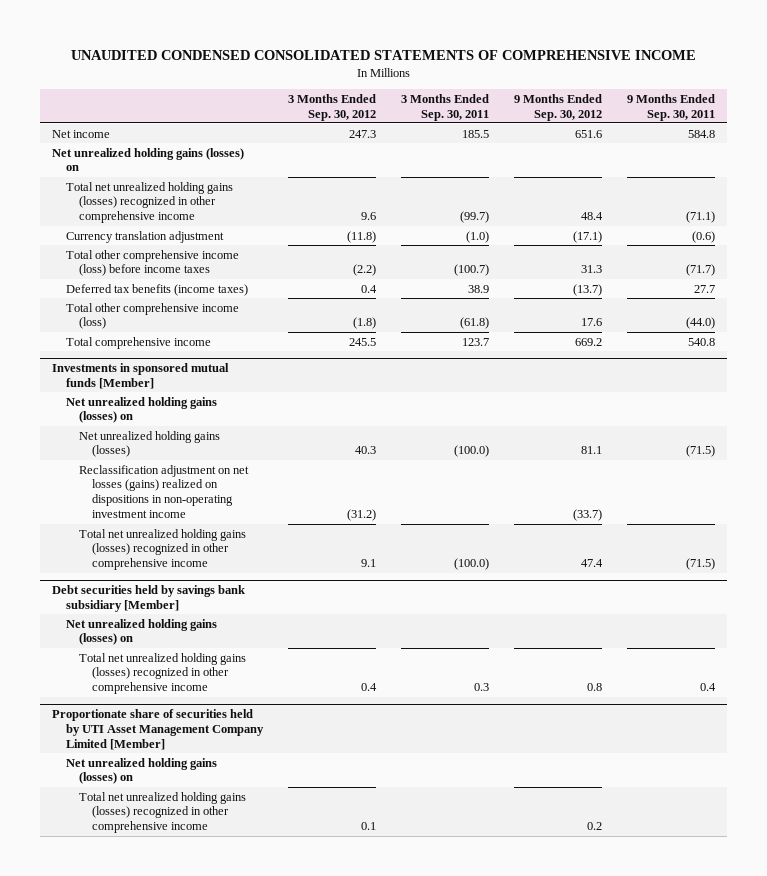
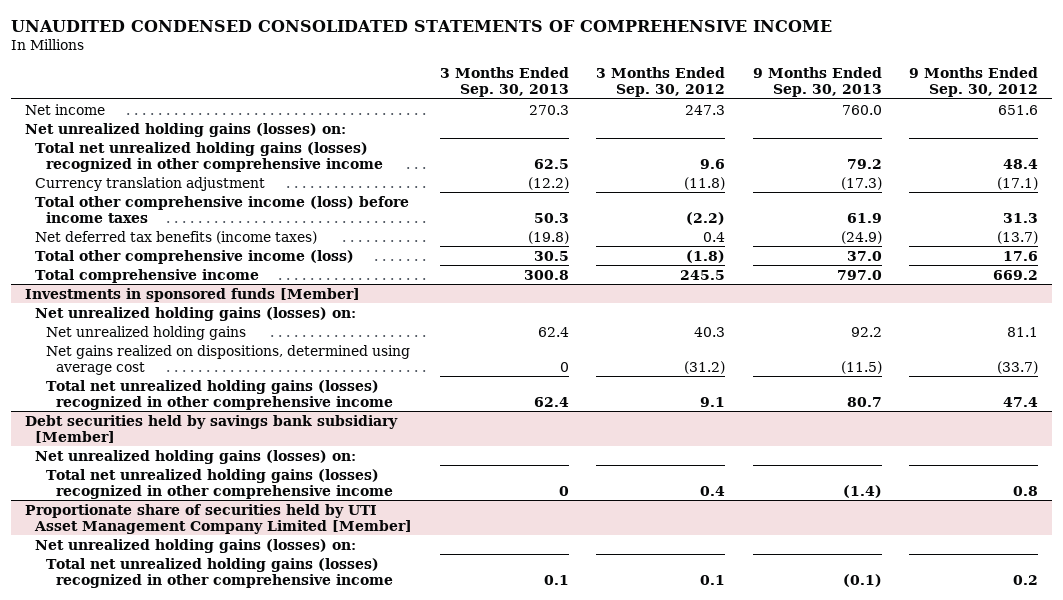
- | 3 Months Ended Sep. 30, 2012 | 3 Months Ended Sep. 30, 2011 | 9 Months Ended Sep. 30, 2012 | 9 Months Ended Sep. 30, 2011
+ | 3 Months Ended Sep. 30, 2013 | 3 Months Ended Sep. 30, 2012 | 9 Months Ended Sep. 30, 2013 | 9 Months Ended Sep. 30, 2012
- Net unrealized holding gains (losses) on
+ Net unrealized holding gains (losses) on:
- Deferred tax benefits (income taxes) | 0.4 | 38.9 | (13.7) | 27.7
+ Net deferred tax benefits (income taxes) | (19.8) | 0.4 | (24.9) | (13.7)
- Investments in sponsored mutual funds [Member]
- Net unrealized holding gains (losses) on
- Net unrealized holding gains (losses) | 40.3 | (100.0) | 81.1 | (71.5)
- Reclassification adjustment on net losses (gains) realized on dispositions in non-operating investment income | (31.2) | | (33.7) |
+ Investments in sponsored funds [Member]
+ Net unrealized holding gains (losses) on:
+ Net unrealized holding gains | 62.4 | 40.3 | 92.2 | 81.1
+ Net gains realized on dispositions, determined using average cost | 0 | (31.2) | (11.5) | (33.7)
@ Debt securities held by savings bank subsidiary [Member]
- Net unrealized holding gains (losses) on
+ Net unrealized holding gains (losses) on:
@ Proportionate share of securities held by UTI Asset Management Company Limited [Member]
- Net unrealized holding gains (losses) on
+ Net unrealized holding gains (losses) on:

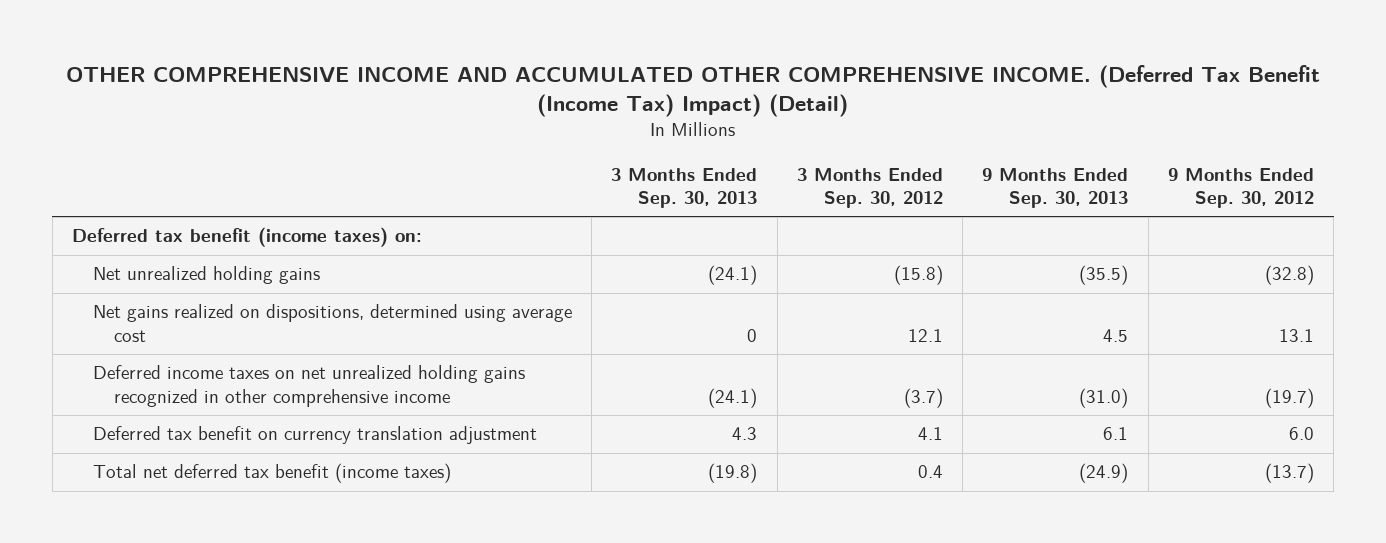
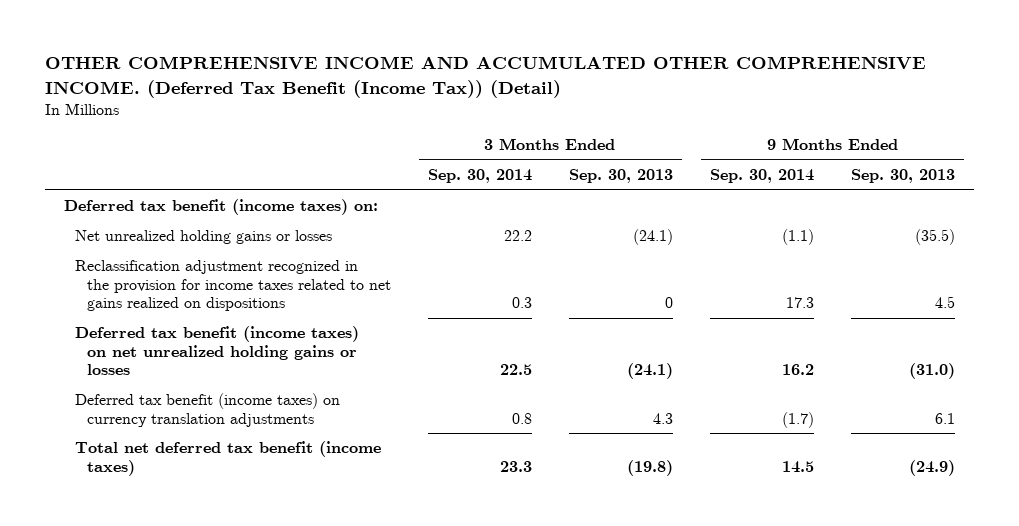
- OTHER COMPREHENSIVE INCOME AND ACCUMULATED OTHER COMPREHENSIVE INCOME. (Deferred Tax Benefit (Income Tax) Impact) (Detail)
+ OTHER COMPREHENSIVE INCOME AND ACCUMULATED OTHER COMPREHENSIVE INCOME. (Deferred Tax Benefit (Income Tax)) (Detail)
- | 3 Months Ended Sep. 30, 2013 | 3 Months Ended Sep. 30, 2012 | 9 Months Ended Sep. 30, 2013 | 9 Months Ended Sep. 30, 2012
+ | 3 Months Ended Sep. 30, 2014 | 3 Months Ended Sep. 30, 2013 | 9 Months Ended Sep. 30, 2014 | 9 Months Ended Sep. 30, 2013
- Net unrealized holding gains | (24.1) | (15.8) | (35.5) | (32.8)
- Net gains realized on dispositions, determined using average cost | 0 | 12.1 | 4.5 | 13.1
- Deferred income taxes on net unrealized holding gains recognized in other comprehensive income | (24.1) | (3.7) | (31.0) | (19.7)
- Deferred tax benefit on currency translation adjustment | 4.3 | 4.1 | 6.1 | 6.0
+ Net unrealized holding gains or losses | 22.2 | (24.1) | (1.1) | (35.5)
+ Reclassification adjustment recognized in the provision for income taxes related to net gains realized on dispositions | 0.3 | 0 | 17.3 | 4.5
+ Deferred tax benefit (income taxes) on net unrealized holding gains or losses | 22.5 | (24.1) | 16.2 | (31.0)
+ Deferred tax benefit (income taxes) on currency translation adjustments | 0.8 | 4.3 | (1.7) | 6.1

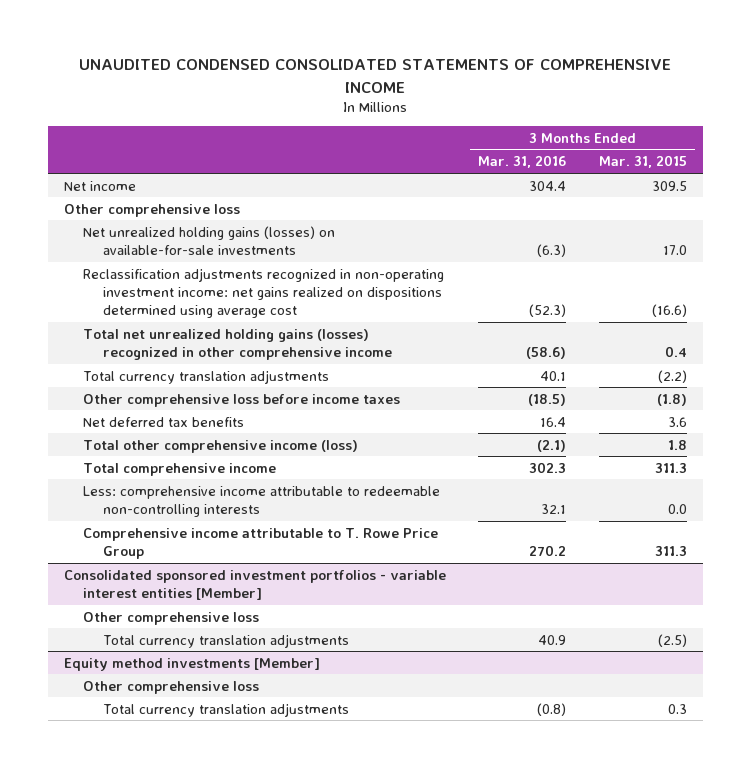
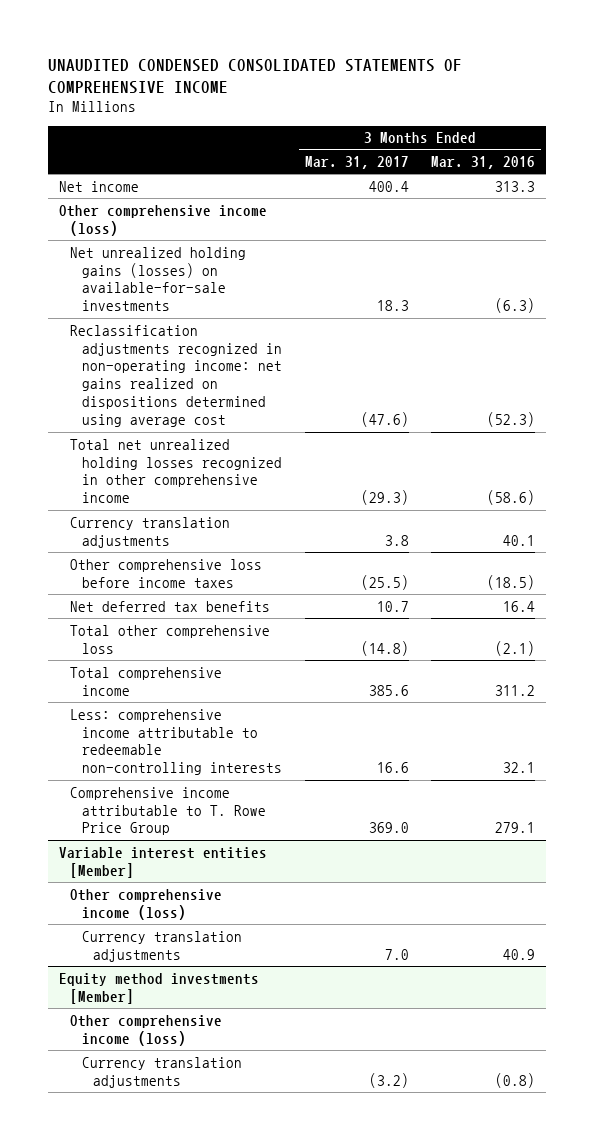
- | 3 Months Ended Mar. 31, 2016 | 3 Months Ended Mar. 31, 2015
+ | 3 Months Ended Mar. 31, 2017 | 3 Months Ended Mar. 31, 2016
- Net income | 304.4 | 309.5
- Other comprehensive loss
+ Net income | 400.4 | 313.3
+ Other comprehensive income (loss)
- Reclassification adjustments recognized in non-operating investment income: net gains realized on dispositions determined using average cost | (52.3) | (16.6)
- Total net unrealized holding gains (losses) recognized in other comprehensive income | (58.6) | 0.4
- Total currency translation adjustments | 40.1 | (2.2)
+ Reclassification adjustments recognized in non-operating income: net gains realized on dispositions determined using average cost | (47.6) | (52.3)
+ Total net unrealized holding losses recognized in other comprehensive income | (29.3) | (58.6)
+ Currency translation adjustments | 3.8 | 40.1
- Total other comprehensive income (loss) | (2.1) | 1.8
- Total comprehensive income | 302.3 | 311.3
+ Total other comprehensive loss | (14.8) | (2.1)
+ Total comprehensive income | 385.6 | 311.2
- Comprehensive income attributable to T. Rowe Price Group | 270.2 | 311.3
- Consolidated sponsored investment portfolios - variable interest entities [Member]
- Other comprehensive loss
- Total currency translation adjustments | 40.9 | (2.5)
+ Comprehensive income attributable to T. Rowe Price Group | 369.0 | 279.1
+ Variable interest entities [Member]
+ Other comprehensive income (loss)
+ Currency translation adjustments | 7.0 | 40.9
@ Equity method investments [Member]
- Other comprehensive loss
- Total currency translation adjustments | (0.8) | 0.3
+ Other comprehensive income (loss)
+ Currency translation adjustments | (3.2) | (0.8)

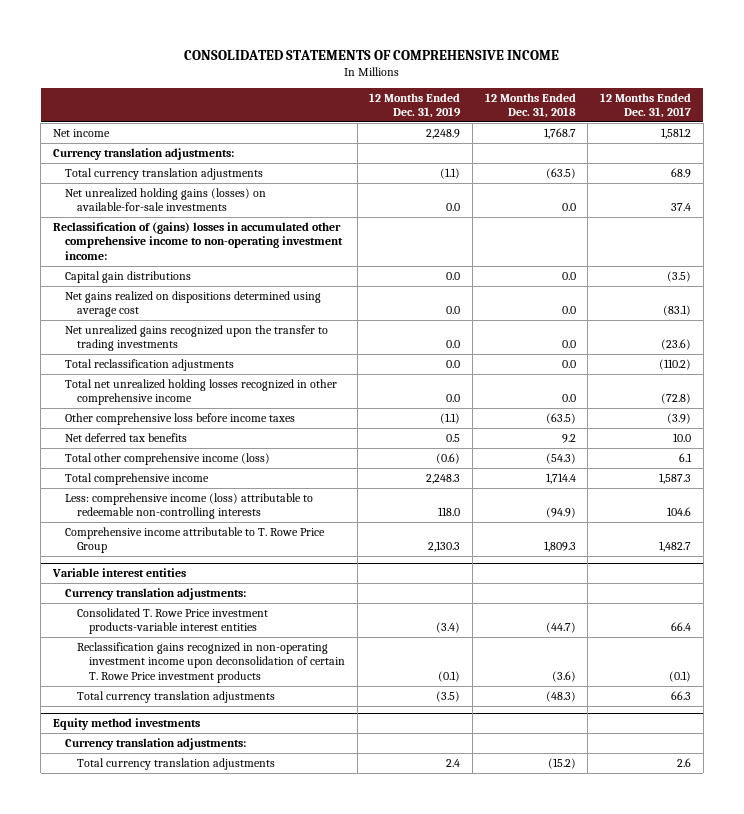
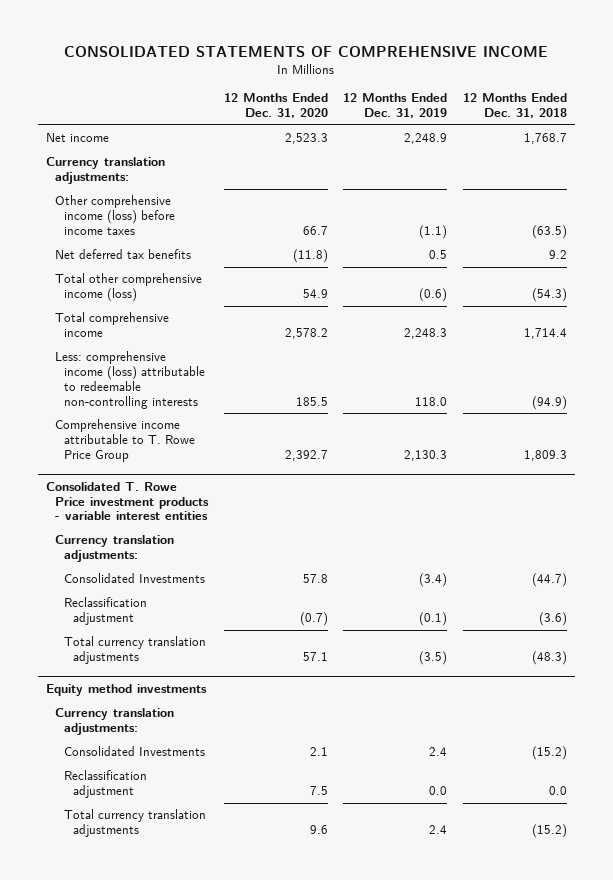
- | 12 Months Ended Dec. 31, 2019 | 12 Months Ended Dec. 31, 2018 | 12 Months Ended Dec. 31, 2017
+ | 12 Months Ended Dec. 31, 2020 | 12 Months Ended Dec. 31, 2019 | 12 Months Ended Dec. 31, 2018
- Total currency translation adjustments | (1.1) | (63.5) | 68.9
- Net unrealized holding gains (losses) on available-for-sale investments | 0.0 | 0.0 | 37.4
- Reclassification of (gains) losses in accumulated other comprehensive income to non-operating investment income:
- Capital gain distributions | 0.0 | 0.0 | (3.5)
- Net gains realized on dispositions determined using average cost | 0.0 | 0.0 | (83.1)
- Net unrealized gains recognized upon the transfer to trading investments | 0.0 | 0.0 | (23.6)
- Total reclassification adjustments | 0.0 | 0.0 | (110.2)
- Total net unrealized holding losses recognized in other comprehensive income | 0.0 | 0.0 | (72.8)
- Other comprehensive loss before income taxes | (1.1) | (63.5) | (3.9)
+ Other comprehensive income (loss) before income taxes | 66.7 | (1.1) | (63.5)
- Variable interest entities
+ Consolidated T. Rowe Price investment products - variable interest entities
- Consolidated T. Rowe Price investment products-variable interest entities | (3.4) | (44.7) | 66.4
- Reclassification gains recognized in non-operating investment income upon deconsolidation of certain T. Rowe Price investment products | (0.1) | (3.6) | (0.1)
+ Consolidated Investments | 57.8 | (3.4) | (44.7)
+ Reclassification adjustment | (0.7) | (0.1) | (3.6)
@ Equity method investments
+ Consolidated Investments | 2.1 | 2.4 | (15.2)
+ Reclassification adjustment | 7.5 | 0.0 | 0.0

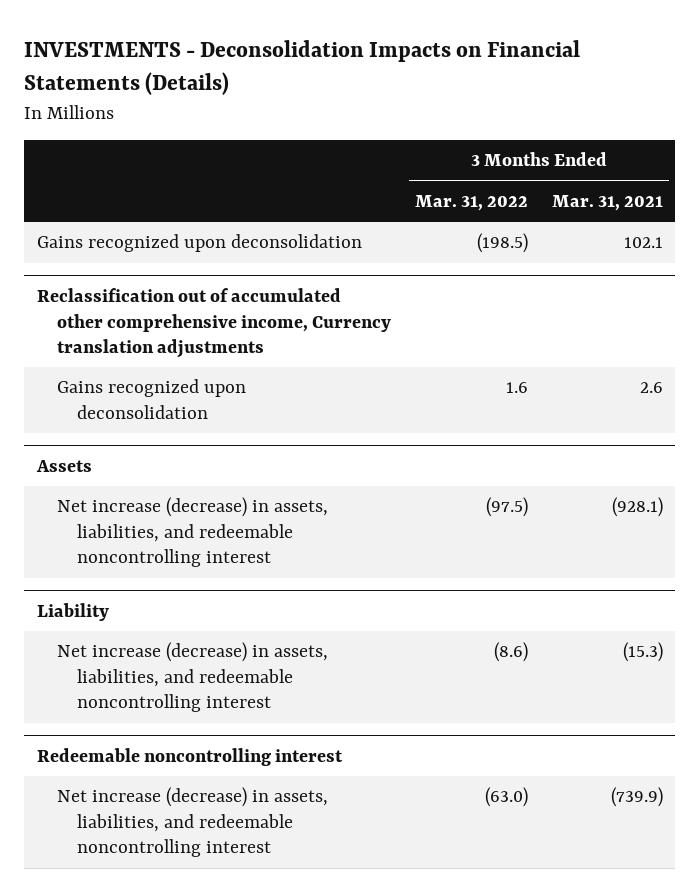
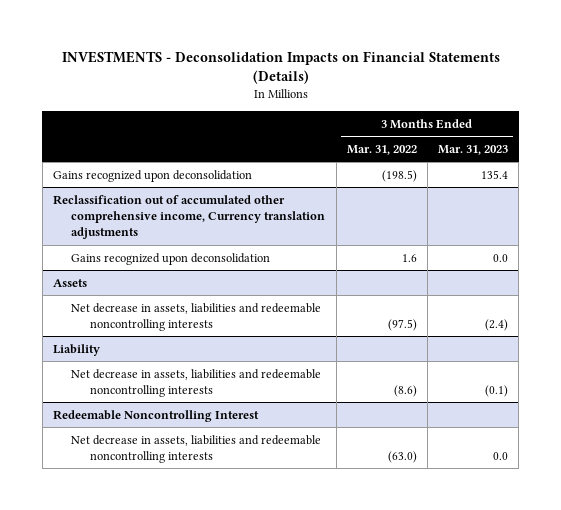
- | 3 Months Ended Mar. 31, 2022 | 3 Months Ended Mar. 31, 2021
+ | 3 Months Ended Mar. 31, 2022 | 3 Months Ended Mar. 31, 2023
@ Assets
- Net increase (decrease) in assets, liabilities, and redeemable noncontrolling interest | (97.5) | (928.1)
+ Net decrease in assets, liabilities and redeemable noncontrolling interests | (97.5) | (2.4)
@ Liability
- Net increase (decrease) in assets, liabilities, and redeemable noncontrolling interest | (8.6) | (15.3)
- Redeemable noncontrolling interest
- Net increase (decrease) in assets, liabilities, and redeemable noncontrolling interest | (63.0) | (739.9)
@ Liability
+ Net decrease in assets, liabilities and redeemable noncontrolling interests | (8.6) | (0.1)
+ Redeemable Noncontrolling Interest
+ Net decrease in assets, liabilities and redeemable noncontrolling interests | (63.0) | 0.0

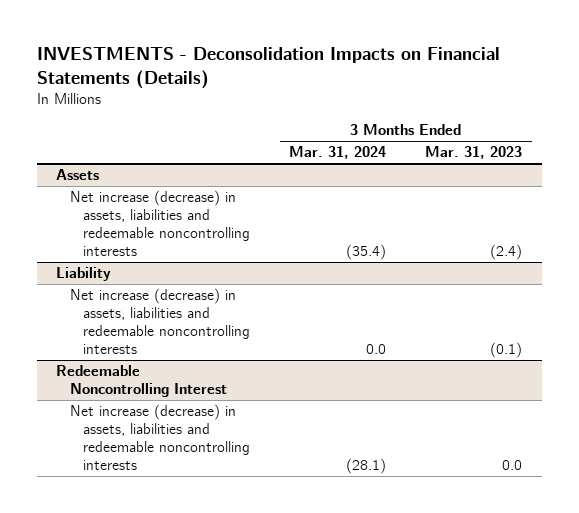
- | 3 Months Ended Mar. 31, 2022 | 3 Months Ended Mar. 31, 2023
+ | 3 Months Ended Mar. 31, 2024 | 3 Months Ended Mar. 31, 2023
- Gains recognized upon deconsolidation | (198.5) | 135.4
- Reclassification out of accumulated other comprehensive income, Currency translation adjustments
- Gains recognized upon deconsolidation | 1.6 | 0.0
@ Assets
- Net decrease in assets, liabilities and redeemable noncontrolling interests | (97.5) | (2.4)
+ Net increase (decrease) in assets, liabilities and redeemable noncontrolling interests | (35.4) | (2.4)
@ Liability
- Net decrease in assets, liabilities and redeemable noncontrolling interests | (8.6) | (0.1)
+ Net increase (decrease) in assets, liabilities and redeemable noncontrolling interests | 0.0 | (0.1)
@ Redeemable Noncontrolling Interest
- Net decrease in assets, liabilities and redeemable noncontrolling interests | (63.0) | 0.0
+ Net increase (decrease) in assets, liabilities and redeemable noncontrolling interests | (28.1) | 0.0

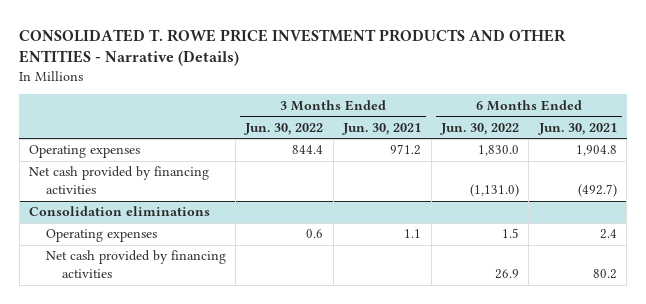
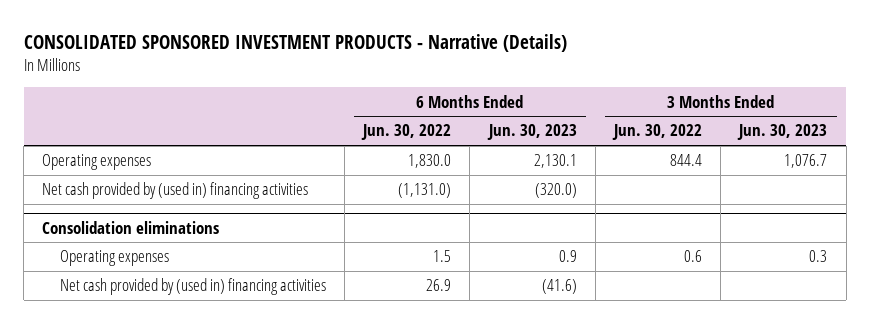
- CONSOLIDATED T. ROWE PRICE INVESTMENT PRODUCTS AND OTHER ENTITIES - Narrative (Details)
+ CONSOLIDATED SPONSORED INVESTMENT PRODUCTS - Narrative (Details)
- | 3 Months Ended Jun. 30, 2022 | 3 Months Ended Jun. 30, 2021 | 6 Months Ended Jun. 30, 2022 | 6 Months Ended Jun. 30, 2021
+ | 6 Months Ended Jun. 30, 2022 | 6 Months Ended Jun. 30, 2023 | 3 Months Ended Jun. 30, 2022 | 3 Months Ended Jun. 30, 2023
- Net cash provided by financing activities | | | (1,131.0) | (492.7)
+ Net cash provided by (used in) financing activities | (1,131.0) | (320.0) | |
@ Consolidation eliminations
- Net cash provided by financing activities | | | 26.9 | 80.2
+ Net cash provided by (used in) financing activities | 26.9 | (41.6) | |

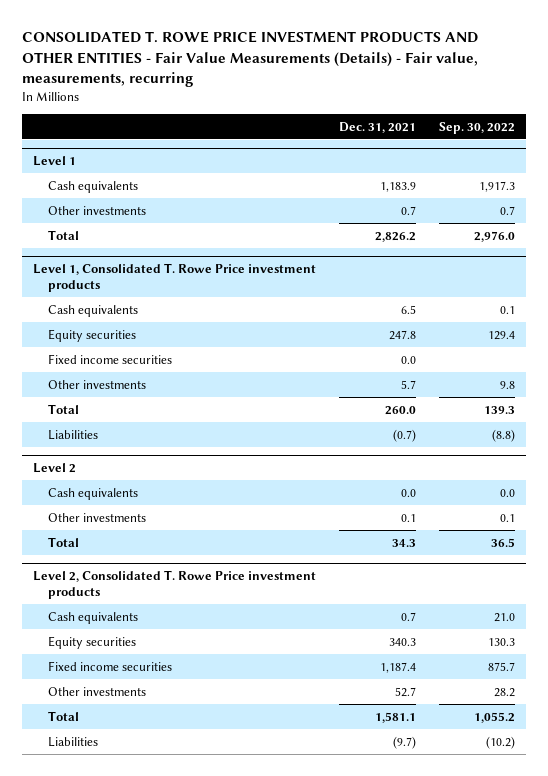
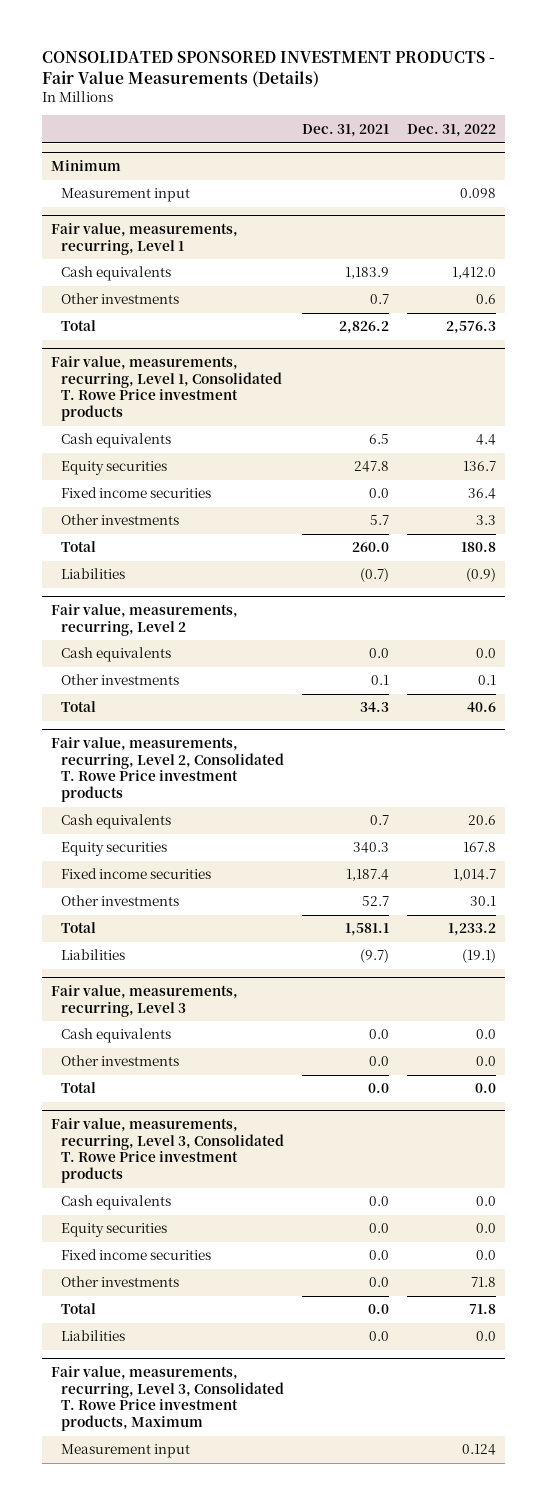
- CONSOLIDATED T. ROWE PRICE INVESTMENT PRODUCTS AND OTHER ENTITIES - Fair Value Measurements (Details) - Fair value, measurements, recurring
+ CONSOLIDATED SPONSORED INVESTMENT PRODUCTS - Fair Value Measurements (Details)
- | Dec. 31, 2021 | Sep. 30, 2022
+ | Dec. 31, 2021 | Dec. 31, 2022
- Level 1
+ Minimum
+ Measurement input | | 0.098
+ Fair value, measurements, recurring, Level 1
- Level 1, Consolidated T. Rowe Price investment products
+ Fair value, measurements, recurring, Level 1, Consolidated T. Rowe Price investment products
- Level 2
+ Fair value, measurements, recurring, Level 2
- Level 2, Consolidated T. Rowe Price investment products
+ Fair value, measurements, recurring, Level 2, Consolidated T. Rowe Price investment products
+ Fair value, measurements, recurring, Level 3
+ Cash equivalents | 0.0 | 0.0
+ Other investments | 0.0 | 0.0
+ Total | 0.0 | 0.0
+ Fair value, measurements, recurring, Level 3, Consolidated T. Rowe Price investment products
+ Cash equivalents | 0.0 | 0.0
+ Equity securities | 0.0 | 0.0
+ Fixed income securities | 0.0 | 0.0
+ Other investments | 0.0 | 71.8
+ Total | 0.0 | 71.8
+ Liabilities | 0.0 | 0.0
+ Fair value, measurements, recurring, Level 3, Consolidated T. Rowe Price investment products, Maximum
+ Measurement input | | 0.124

